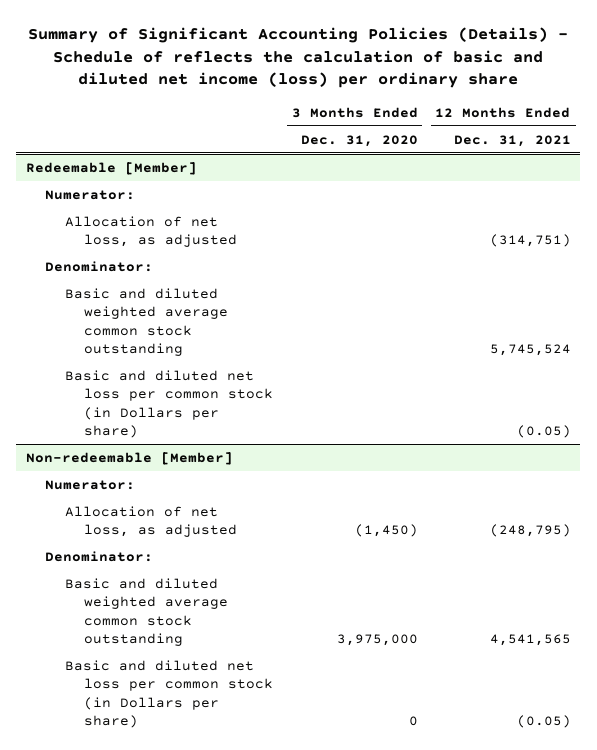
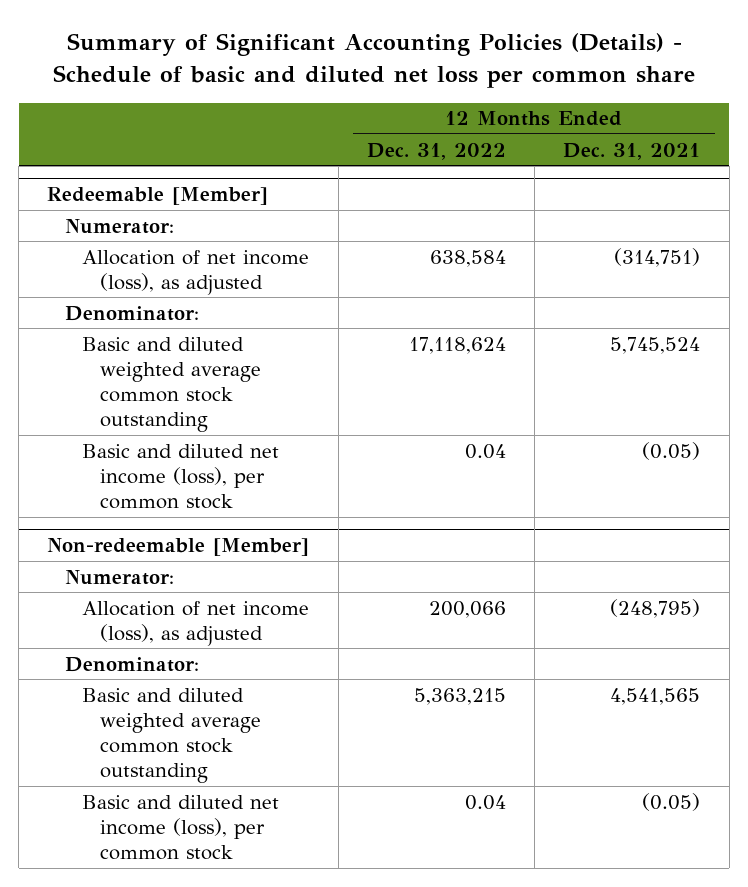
- Summary of Significant Accounting Policies (Details) - Schedule of reflects the calculation of basic and diluted net income (loss) per ordinary share
+ Summary of Significant Accounting Policies (Details) - Schedule of basic and diluted net loss per common share
- | 3 Months Ended Dec. 31, 2020 | 12 Months Ended Dec. 31, 2021
+ | 12 Months Ended Dec. 31, 2022 | 12 Months Ended Dec. 31, 2021
@ Redeemable [Member]
- Allocation of net loss, as adjusted | | (314,751)
+ Allocation of net income (loss), as adjusted | 638,584 | (314,751)
- Basic and diluted net loss per common stock (in Dollars per share) | | (0.05)
+ Basic and diluted net income (loss), per common stock | 0.04 | (0.05)
@ Non-redeemable [Member]
- Allocation of net loss, as adjusted | (1,450) | (248,795)
+ Allocation of net income (loss), as adjusted | 200,066 | (248,795)
- Basic and diluted net loss per common stock (in Dollars per share) | 0 | (0.05)
+ Basic and diluted net income (loss), per common stock | 0.04 | (0.05)

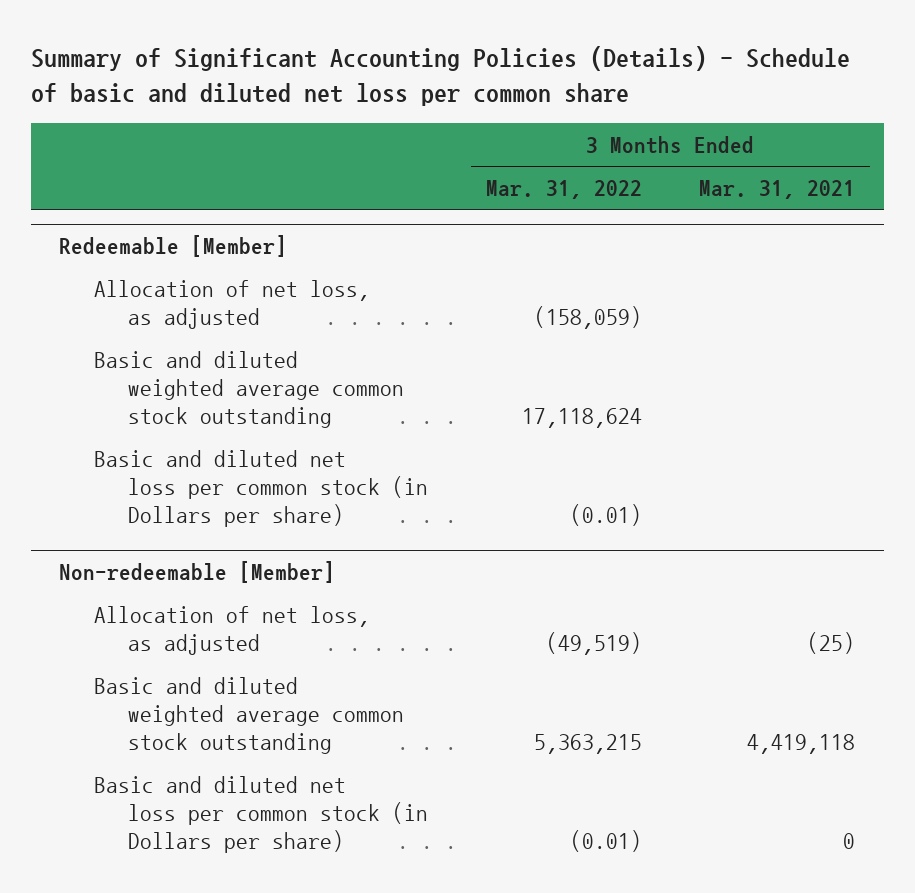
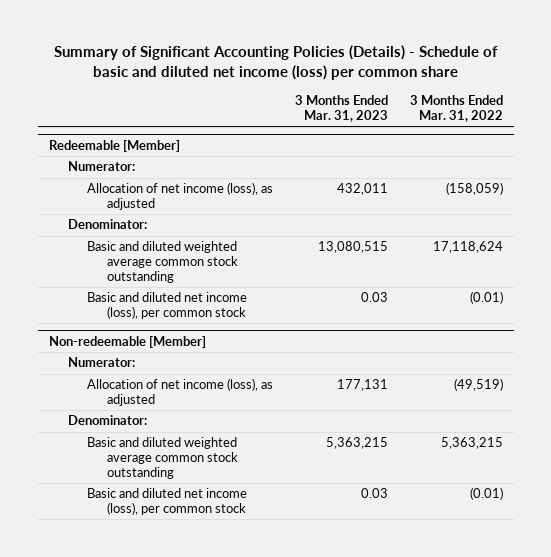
- Summary of Significant Accounting Policies (Details) - Schedule of basic and diluted net loss per common share
+ Summary of Significant Accounting Policies (Details) - Schedule of basic and diluted net income (loss) per common share
- | 3 Months Ended Mar. 31, 2022 | 3 Months Ended Mar. 31, 2021
+ | 3 Months Ended Mar. 31, 2023 | 3 Months Ended Mar. 31, 2022
@ Redeemable [Member]
- Allocation of net loss, as adjusted | (158,059) |
+ Numerator:
+ Allocation of net income (loss), as adjusted | 432,011 | (158,059)
+ Denominator:
- Basic and diluted net loss per common stock (in Dollars per share) | (0.01) |
+ Basic and diluted net income (loss), per common stock | 0.03 | (0.01)
@ Non-redeemable [Member]
- Allocation of net loss, as adjusted | (49,519) | (25)
+ Numerator:
+ Allocation of net income (loss), as adjusted | 177,131 | (49,519)
+ Denominator:
- Basic and diluted net loss per common stock (in Dollars per share) | (0.01) | 0
+ Basic and diluted net income (loss), per common stock | 0.03 | (0.01)

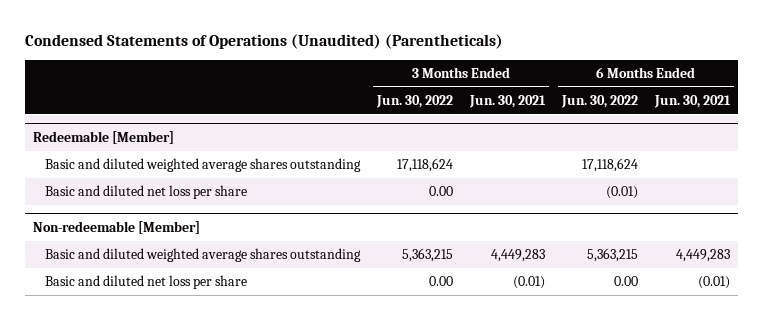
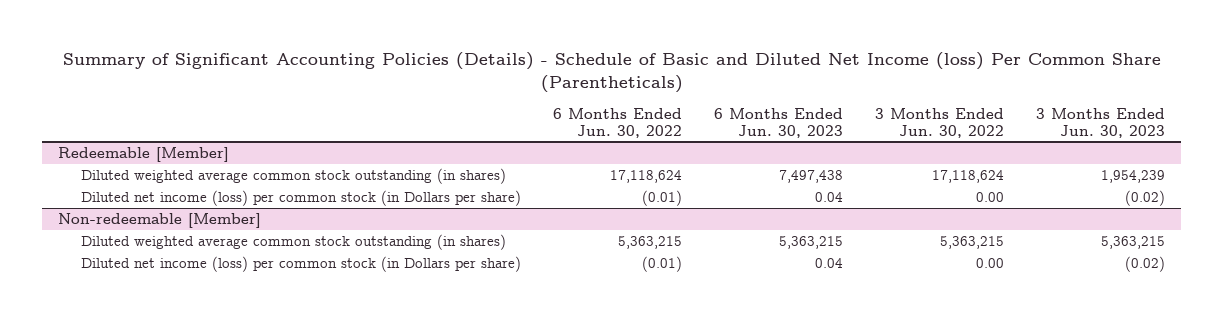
- Condensed Statements of Operations (Unaudited) (Parentheticals)
+ Summary of Significant Accounting Policies (Details) - Schedule of Basic and Diluted Net Income (loss) Per Common Share (Parentheticals)
- | 3 Months Ended Jun. 30, 2022 | 3 Months Ended Jun. 30, 2021 | 6 Months Ended Jun. 30, 2022 | 6 Months Ended Jun. 30, 2021
+ | 6 Months Ended Jun. 30, 2022 | 6 Months Ended Jun. 30, 2023 | 3 Months Ended Jun. 30, 2022 | 3 Months Ended Jun. 30, 2023
@ Redeemable [Member]
- Basic and diluted weighted average shares outstanding | 17,118,624 | | 17,118,624 |
- Basic and diluted net loss per share | 0.00 | | (0.01) |
+ Diluted weighted average common stock outstanding (in shares) | 17,118,624 | 7,497,438 | 17,118,624 | 1,954,239
+ Diluted net income (loss) per common stock (in Dollars per share) | (0.01) | 0.04 | 0.00 | (0.02)
@ Non-redeemable [Member]
- Basic and diluted weighted average shares outstanding | 5,363,215 | 4,449,283 | 5,363,215 | 4,449,283
- Basic and diluted net loss per share | 0.00 | (0.01) | 0.00 | (0.01)
+ Diluted weighted average common stock outstanding (in shares) | 5,363,215 | 5,363,215 | 5,363,215 | 5,363,215
+ Diluted net income (loss) per common stock (in Dollars per share) | (0.01) | 0.04 | 0.00 | (0.02)

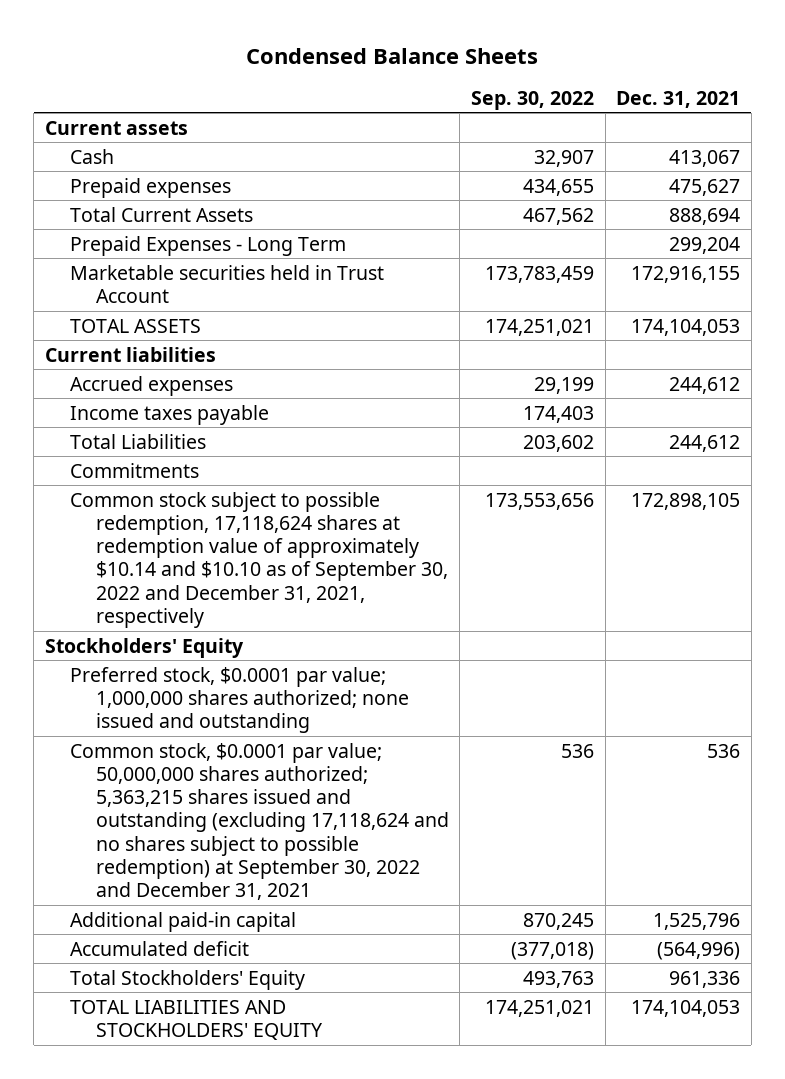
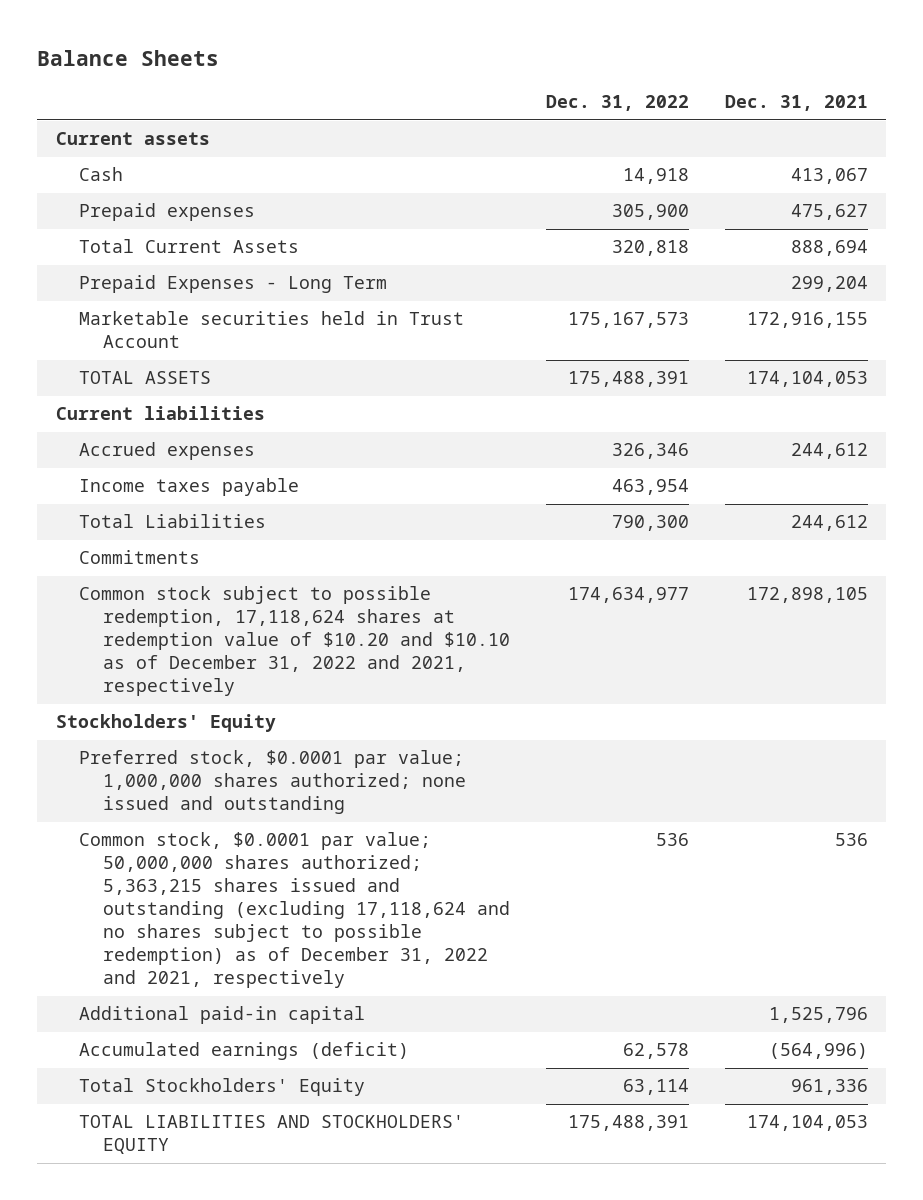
- Condensed Balance Sheets
+ Balance Sheets
- | Sep. 30, 2022 | Dec. 31, 2021
+ | Dec. 31, 2022 | Dec. 31, 2021
- Common stock subject to possible redemption, 17,118,624 shares at redemption value of approximately $10.14 and $10.10 as of September 30, 2022 and December 31, 2021, respectively | 173,553,656 | 172,898,105
+ Common stock subject to possible redemption, 17,118,624 shares at redemption value of $10.20 and $10.10 as of December 31, 2022 and 2021, respectively | 174,634,977 | 172,898,105
- Common stock, $0.0001 par value; 50,000,000 shares authorized; 5,363,215 shares issued and outstanding (excluding 17,118,624 and no shares subject to possible redemption) at September 30, 2022 and December 31, 2021 | 536 | 536
+ Common stock, $0.0001 par value; 50,000,000 shares authorized; 5,363,215 shares issued and outstanding (excluding 17,118,624 and no shares subject to possible redemption) as of December 31, 2022 and 2021, respectively | 536 | 536
- Accumulated deficit | (377,018) | (564,996)
+ Accumulated earnings (deficit) | 62,578 | (564,996)

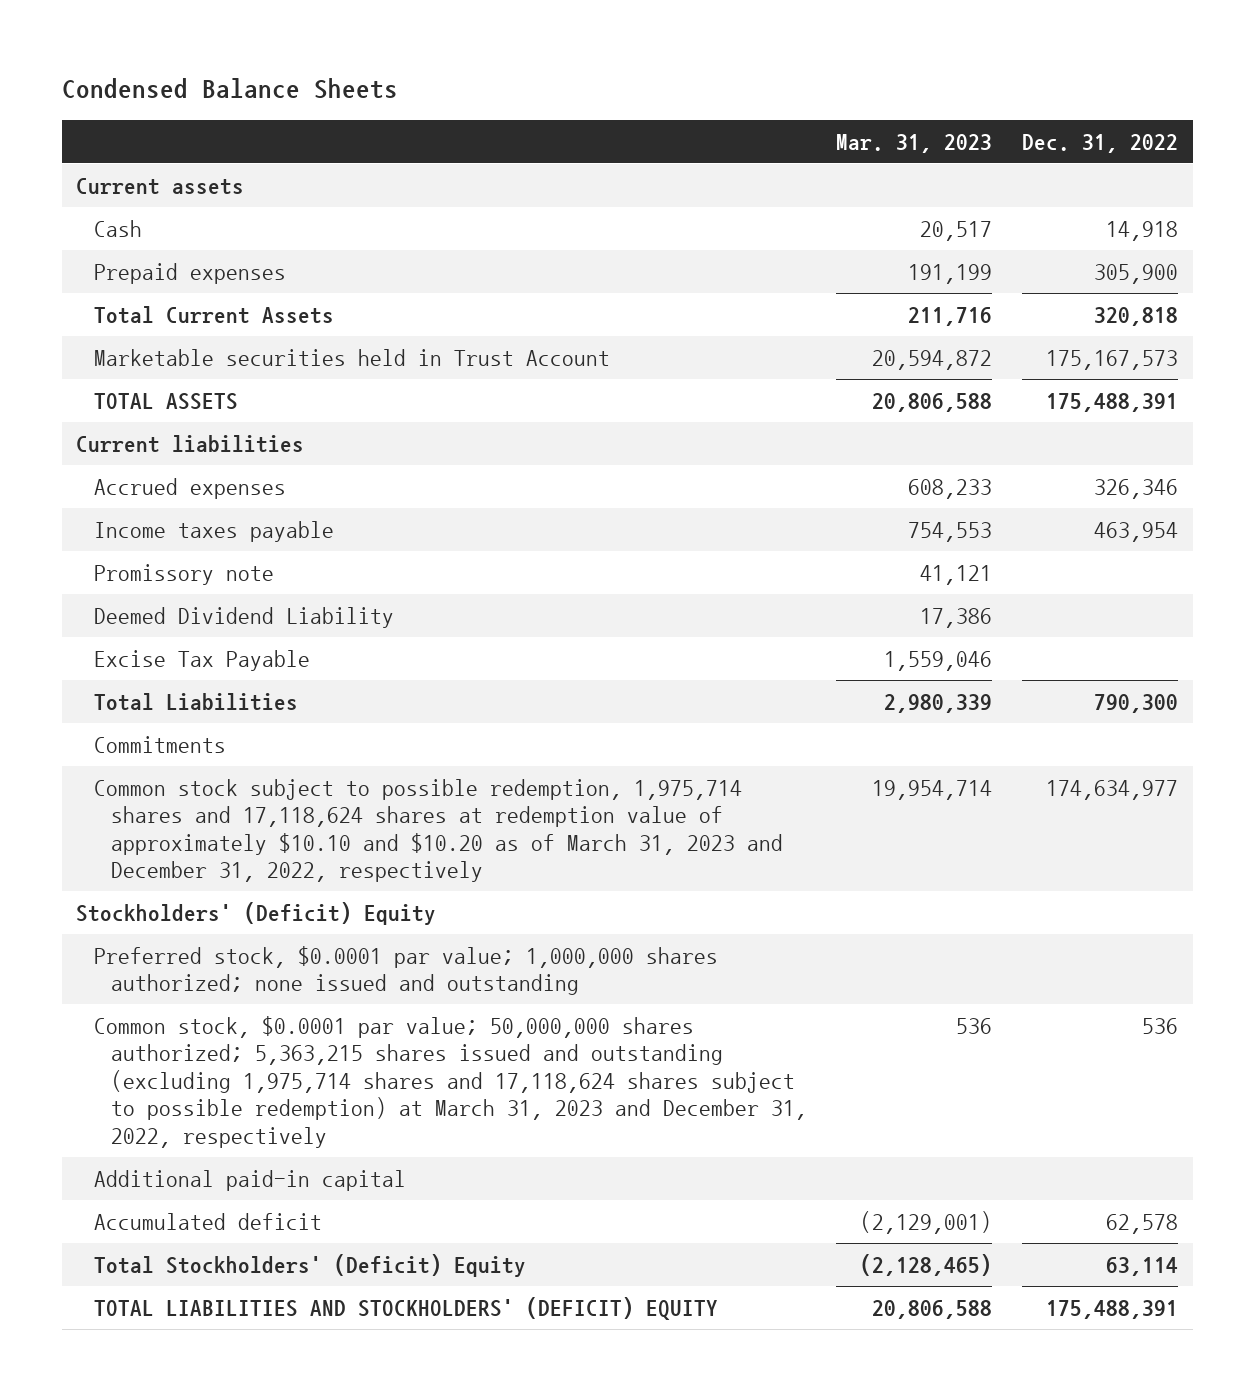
- Balance Sheets
+ Condensed Balance Sheets
- | Dec. 31, 2022 | Dec. 31, 2021
+ | Mar. 31, 2023 | Dec. 31, 2022
- Prepaid Expenses - Long Term | | 299,204
+ Promissory note | 41,121 |
+ Deemed Dividend Liability | 17,386 |
+ Excise Tax Payable | 1,559,046 |
- Common stock subject to possible redemption, 17,118,624 shares at redemption value of $10.20 and $10.10 as of December 31, 2022 and 2021, respectively | 174,634,977 | 172,898,105
- Stockholders' Equity
+ Common stock subject to possible redemption, 1,975,714 shares and 17,118,624 shares at redemption value of approximately $10.10 and $10.20 as of March 31, 2023 and December 31, 2022, respectively | 19,954,714 | 174,634,977
+ Stockholders' (Deficit) Equity
- Common stock, $0.0001 par value; 50,000,000 shares authorized; 5,363,215 shares issued and outstanding (excluding 17,118,624 and no shares subject to possible redemption) as of December 31, 2022 and 2021, respectively | 536 | 536
+ Common stock, $0.0001 par value; 50,000,000 shares authorized; 5,363,215 shares issued and outstanding (excluding 1,975,714 shares and 17,118,624 shares subject to possible redemption) at March 31, 2023 and December 31, 2022, respectively | 536 | 536
- Accumulated earnings (deficit) | 62,578 | (564,996)
- Total Stockholders' Equity | 63,114 | 961,336
- TOTAL LIABILITIES AND STOCKHOLDERS' EQUITY | 175,488,391 | 174,104,053
+ Accumulated deficit | (2,129,001) | 62,578
+ Total Stockholders' (Deficit) Equity | (2,128,465) | 63,114
+ TOTAL LIABILITIES AND STOCKHOLDERS' (DEFICIT) EQUITY | 20,806,588 | 175,488,391

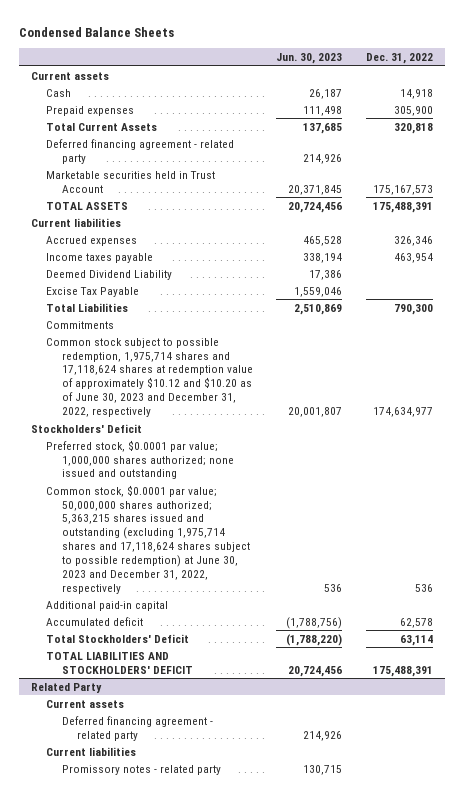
- | Mar. 31, 2023 | Dec. 31, 2022
+ | Jun. 30, 2023 | Dec. 31, 2022
+ Deferred financing agreement - related party | 214,926 |
- Promissory note | 41,121 |
- Common stock subject to possible redemption, 1,975,714 shares and 17,118,624 shares at redemption value of approximately $10.10 and $10.20 as of March 31, 2023 and December 31, 2022, respectively | 19,954,714 | 174,634,977
- Stockholders' (Deficit) Equity
+ Common stock subject to possible redemption, 1,975,714 shares and 17,118,624 shares at redemption value of approximately $10.12 and $10.20 as of June 30, 2023 and December 31, 2022, respectively | 20,001,807 | 174,634,977
+ Stockholders' Deficit
- Common stock, $0.0001 par value; 50,000,000 shares authorized; 5,363,215 shares issued and outstanding (excluding 1,975,714 shares and 17,118,624 shares subject to possible redemption) at March 31, 2023 and December 31, 2022, respectively | 536 | 536
+ Common stock, $0.0001 par value; 50,000,000 shares authorized; 5,363,215 shares issued and outstanding (excluding 1,975,714 shares and 17,118,624 shares subject to possible redemption) at June 30, 2023 and December 31, 2022, respectively | 536 | 536
- Total Stockholders' (Deficit) Equity | (2,128,465) | 63,114
- TOTAL LIABILITIES AND STOCKHOLDERS' (DEFICIT) EQUITY | 20,806,588 | 175,488,391
+ Total Stockholders' Deficit | (1,788,220) | 63,114
+ TOTAL LIABILITIES AND STOCKHOLDERS' DEFICIT | 20,724,456 | 175,488,391
+ Related Party
+ Current assets
+ Deferred financing agreement - related party | 214,926 |
+ Current liabilities
+ Promissory notes - related party | 130,715 |

